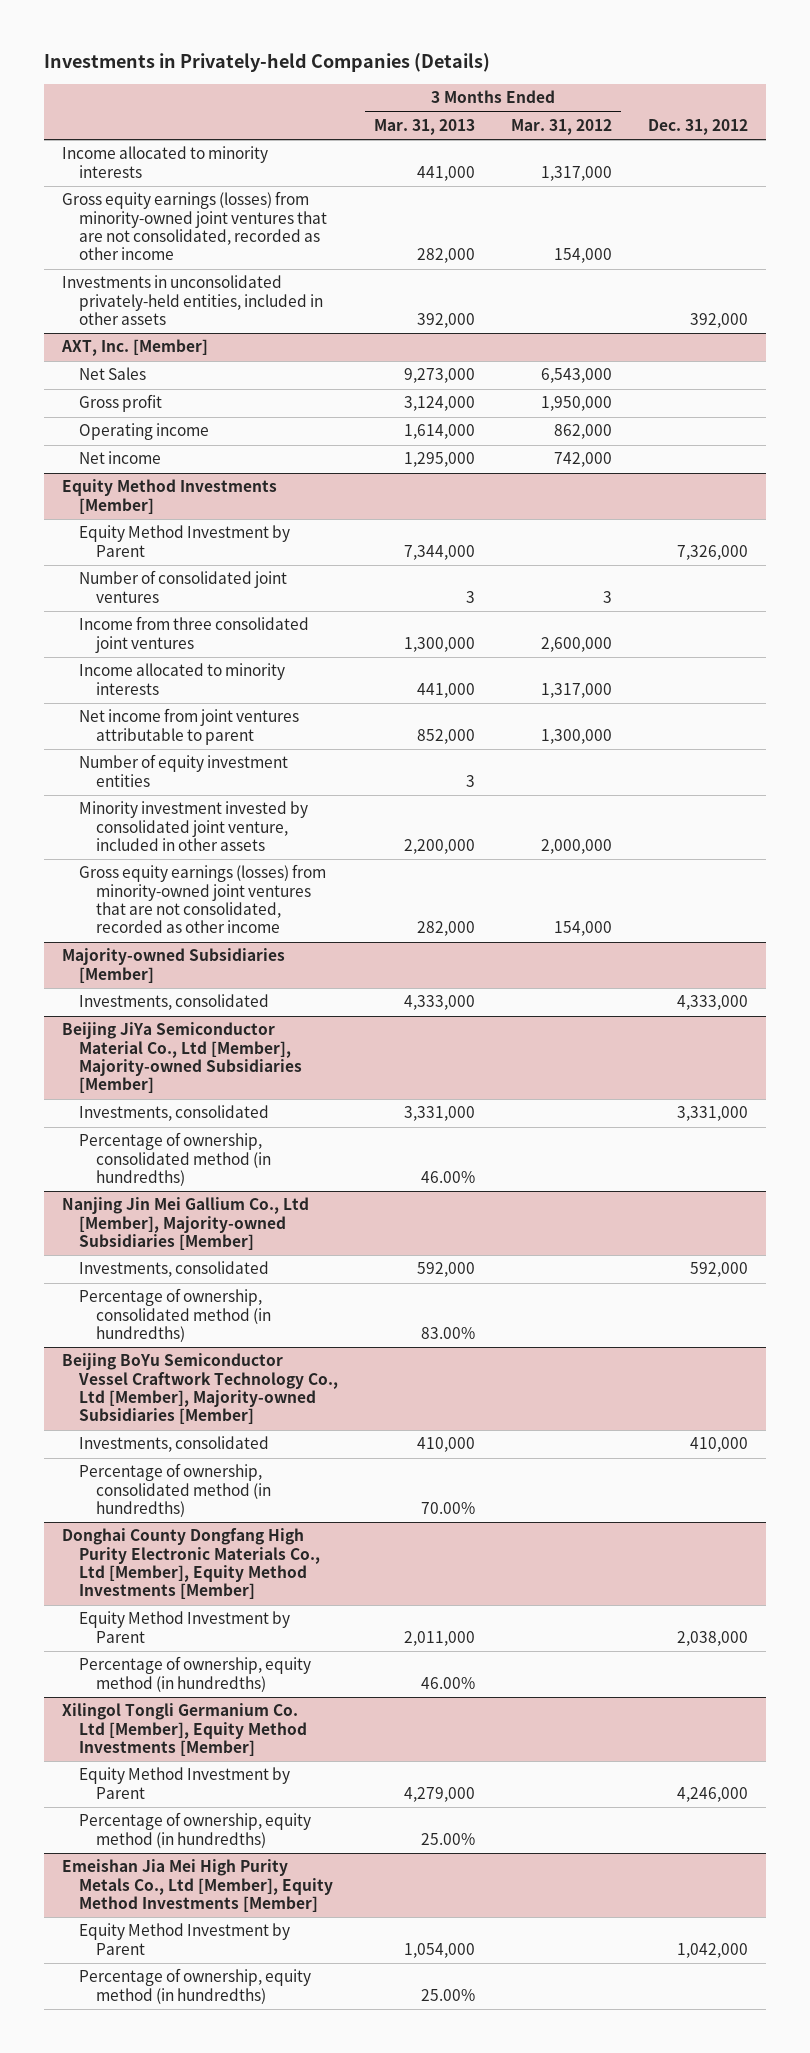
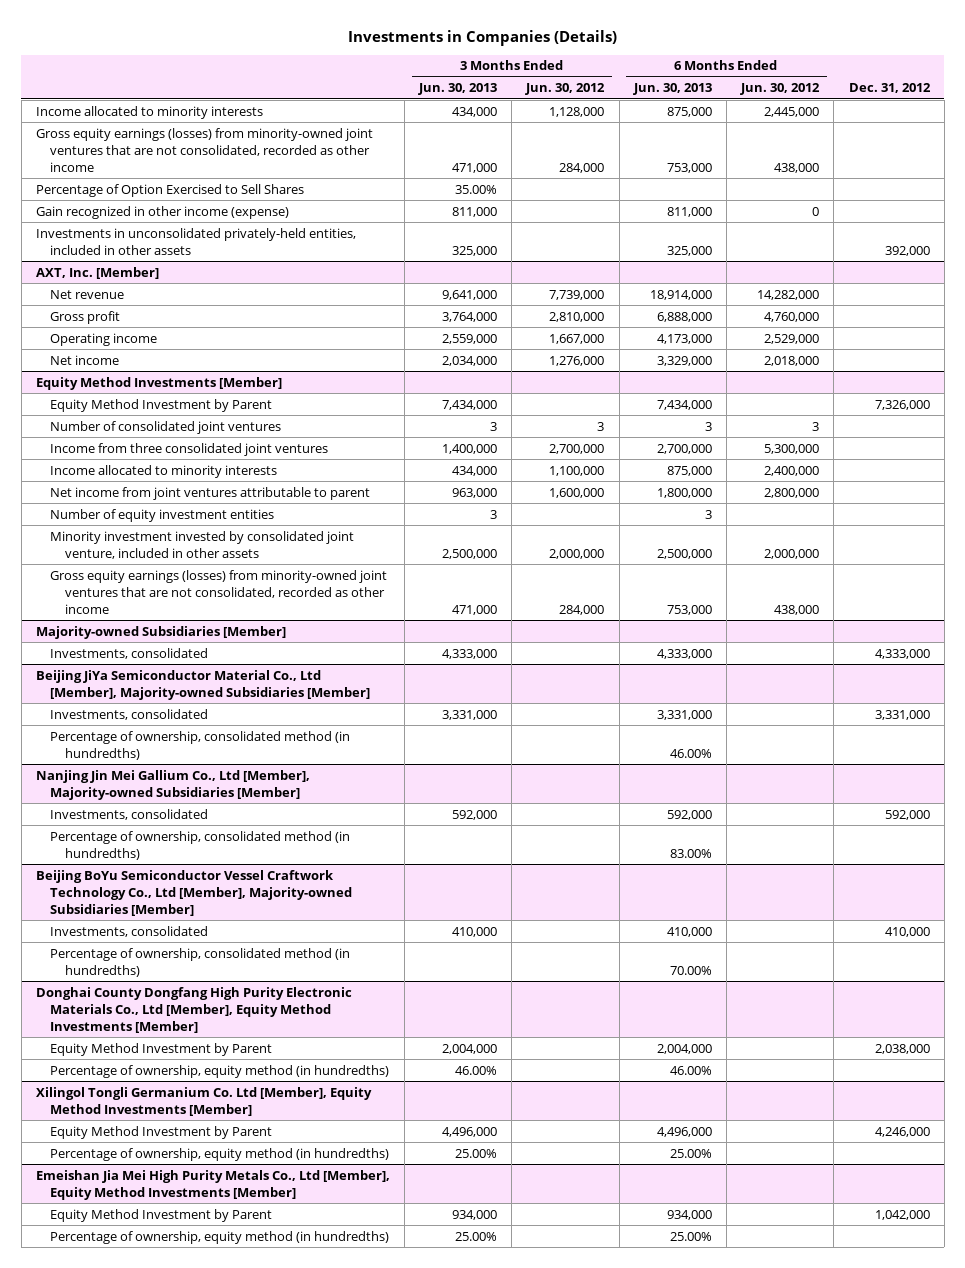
- Investments in Privately-held Companies (Details)
+ Investments in Companies (Details)
- | 3 Months Ended Mar. 31, 2013 | 3 Months Ended Mar. 31, 2012 | Dec. 31, 2012
+ | 3 Months Ended Jun. 30, 2013 | 3 Months Ended Jun. 30, 2012 | 6 Months Ended Jun. 30, 2013 | 6 Months Ended Jun. 30, 2012 | Dec. 31, 2012
+ Percentage of Option Exercised to Sell Shares | 35.00% | | | |
+ Gain recognized in other income (expense) | 811,000 | | 811,000 | 0 |
@ AXT, Inc. [Member]
- Net Sales | 9,273,000 | 6,543,000 |
+ Net revenue | 9,641,000 | 7,739,000 | 18,914,000 | 14,282,000 |

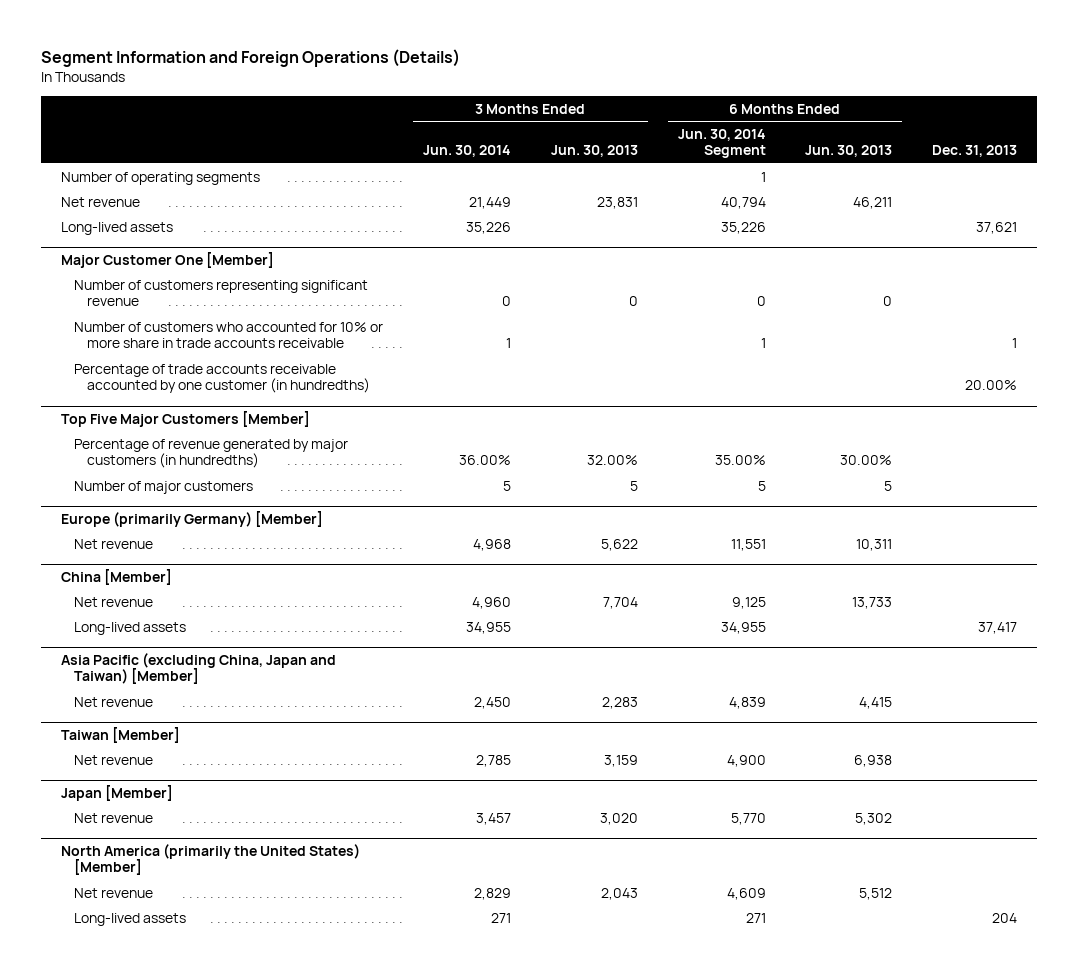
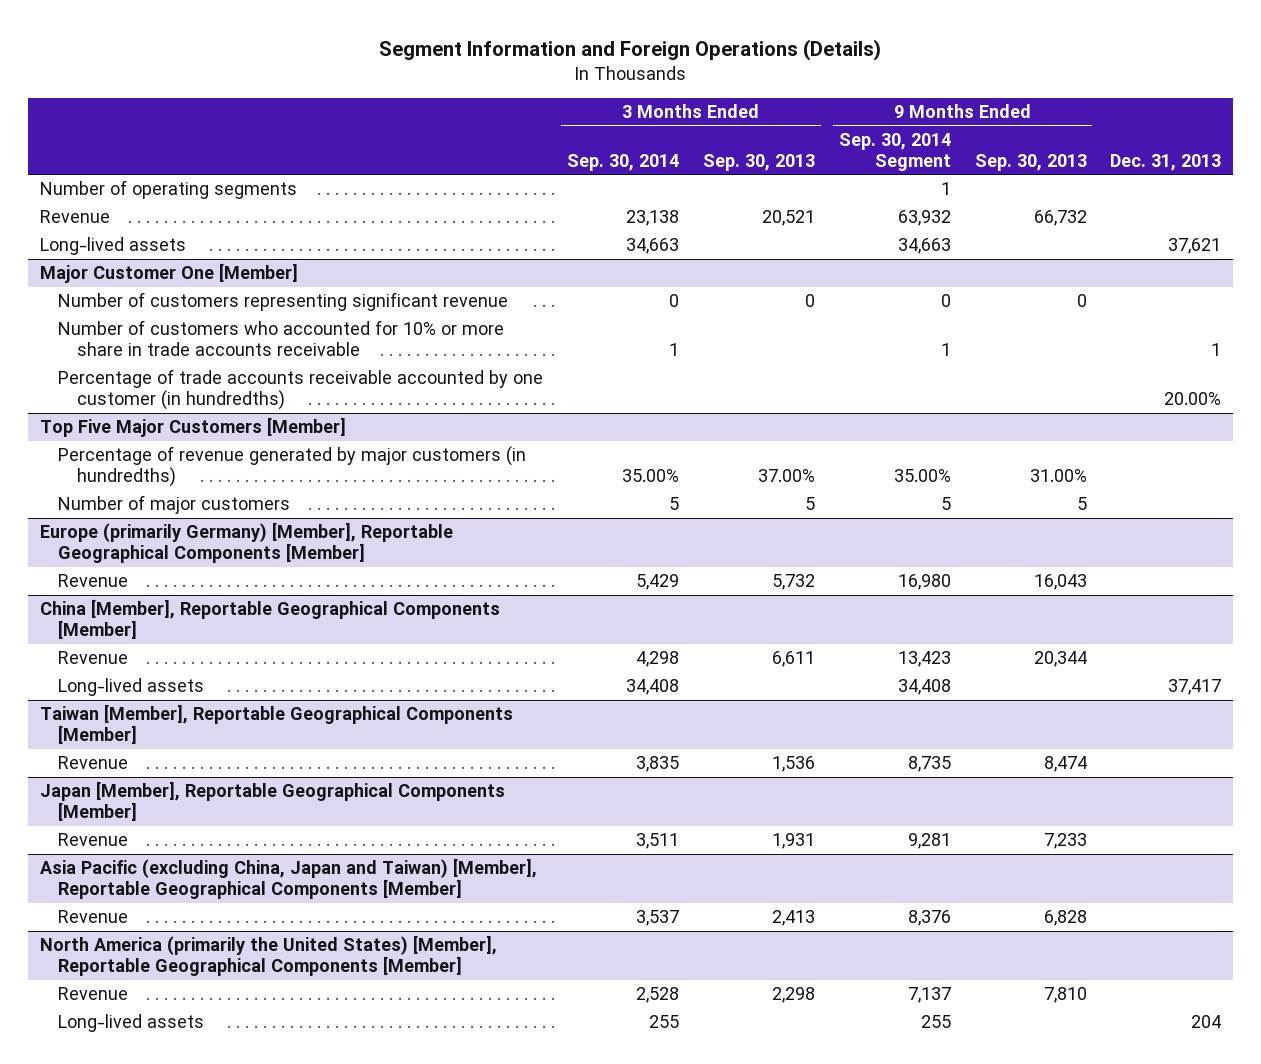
- | 3 Months Ended Jun. 30, 2014 | 3 Months Ended Jun. 30, 2013 | 6 Months Ended Jun. 30, 2014 Segment | 6 Months Ended Jun. 30, 2013 | Dec. 31, 2013
+ | 3 Months Ended Sep. 30, 2014 | 3 Months Ended Sep. 30, 2013 | 9 Months Ended Sep. 30, 2014 Segment | 9 Months Ended Sep. 30, 2013 | Dec. 31, 2013
- Net revenue | 21,449 | 23,831 | 40,794 | 46,211 |
+ Revenue | 23,138 | 20,521 | 63,932 | 66,732 |
- Europe (primarily Germany) [Member]
- Net revenue | 4,968 | 5,622 | 11,551 | 10,311 |
- China [Member]
- Net revenue | 4,960 | 7,704 | 9,125 | 13,733 |
+ Europe (primarily Germany) [Member], Reportable Geographical Components [Member]
+ Revenue | 5,429 | 5,732 | 16,980 | 16,043 |
+ China [Member], Reportable Geographical Components [Member]
+ Revenue | 4,298 | 6,611 | 13,423 | 20,344 |
- Asia Pacific (excluding China, Japan and Taiwan) [Member]
- Net revenue | 2,450 | 2,283 | 4,839 | 4,415 |
- Taiwan [Member]
- Net revenue | 2,785 | 3,159 | 4,900 | 6,938 |
- Japan [Member]
- Net revenue | 3,457 | 3,020 | 5,770 | 5,302 |
- North America (primarily the United States) [Member]
- Net revenue | 2,829 | 2,043 | 4,609 | 5,512 |
+ Taiwan [Member], Reportable Geographical Components [Member]
+ Revenue | 3,835 | 1,536 | 8,735 | 8,474 |
+ Japan [Member], Reportable Geographical Components [Member]
+ Revenue | 3,511 | 1,931 | 9,281 | 7,233 |
+ Asia Pacific (excluding China, Japan and Taiwan) [Member], Reportable Geographical Components [Member]
+ Revenue | 3,537 | 2,413 | 8,376 | 6,828 |
+ North America (primarily the United States) [Member], Reportable Geographical Components [Member]
+ Revenue | 2,528 | 2,298 | 7,137 | 7,810 |

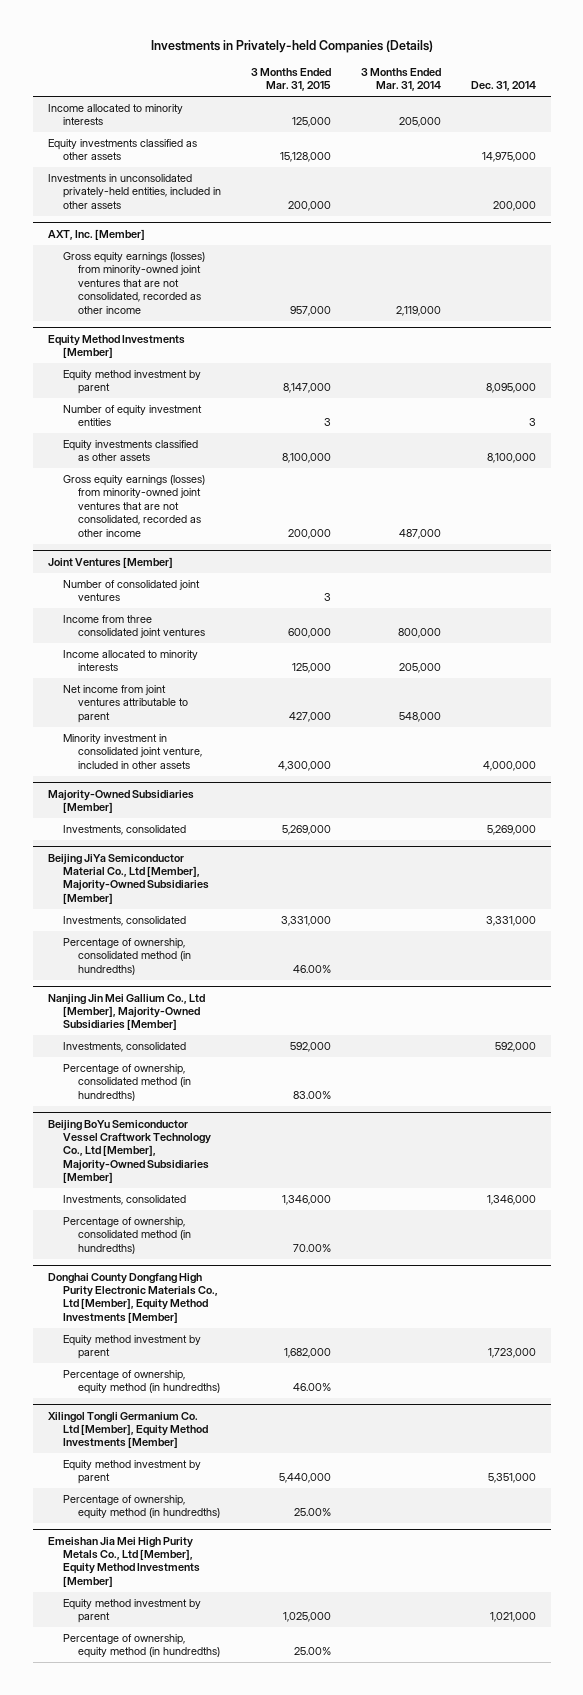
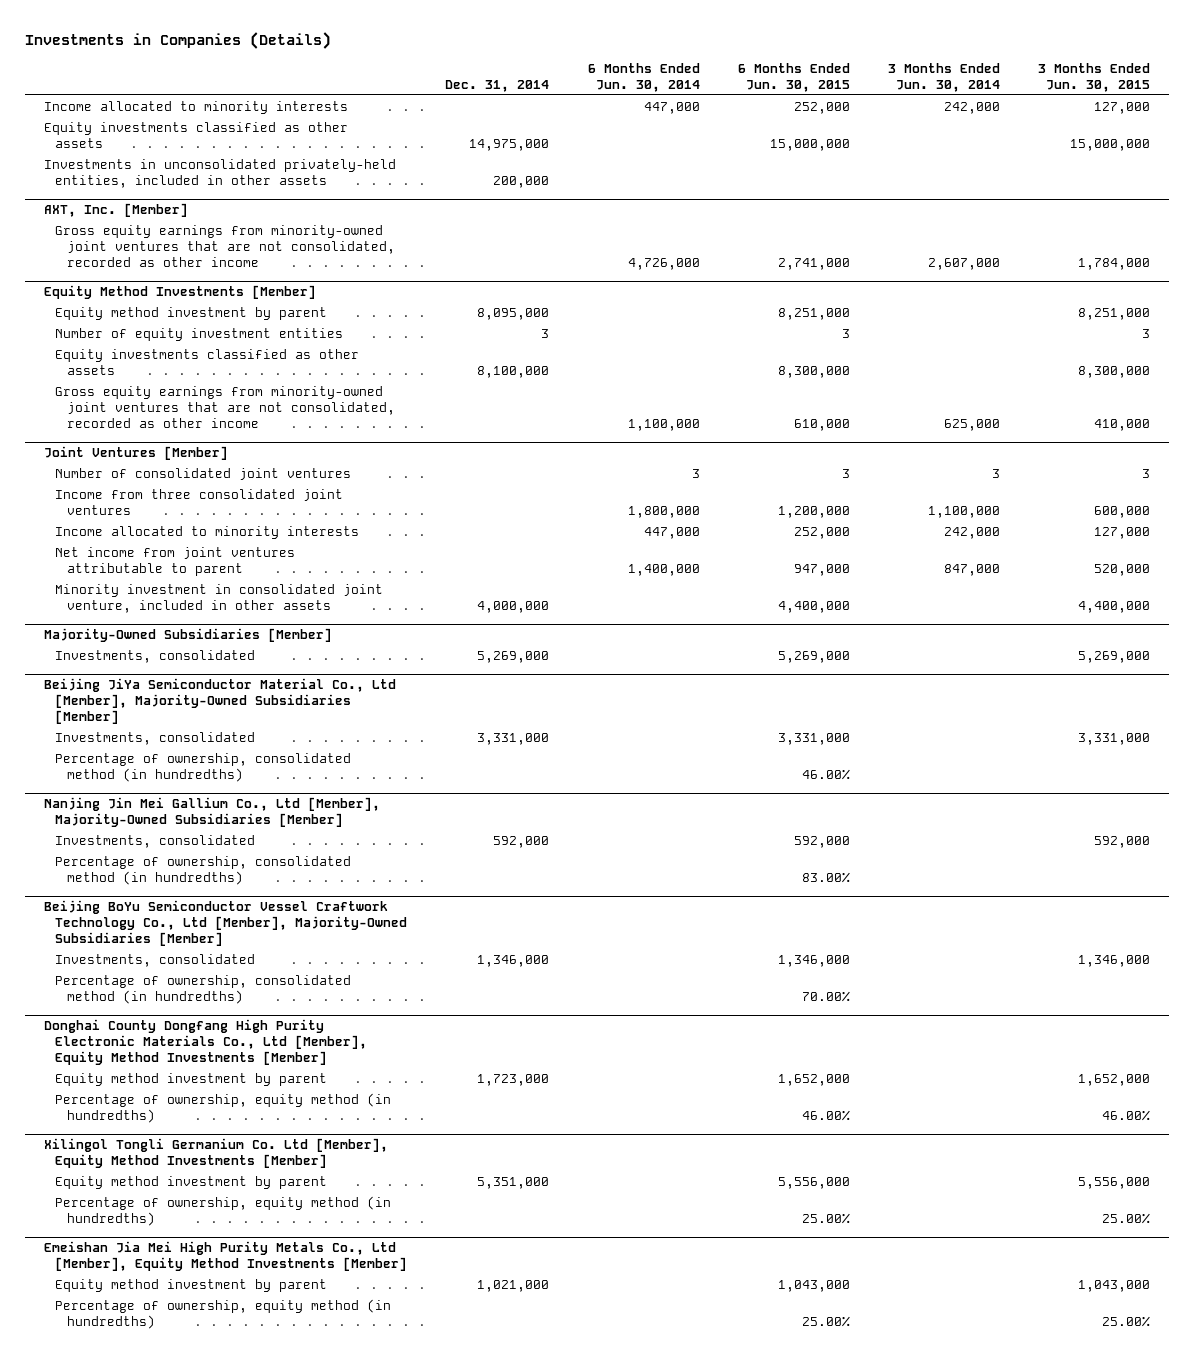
- Investments in Privately-held Companies (Details)
+ Investments in Companies (Details)
- | 3 Months Ended Mar. 31, 2015 | 3 Months Ended Mar. 31, 2014 | Dec. 31, 2014
+ | Dec. 31, 2014 | 6 Months Ended Jun. 30, 2014 | 6 Months Ended Jun. 30, 2015 | 3 Months Ended Jun. 30, 2014 | 3 Months Ended Jun. 30, 2015
@ AXT, Inc. [Member]
- Gross equity earnings (losses) from minority-owned joint ventures that are not consolidated, recorded as other income | 957,000 | 2,119,000 |
+ Gross equity earnings from minority-owned joint ventures that are not consolidated, recorded as other income | | 4,726,000 | 2,741,000 | 2,607,000 | 1,784,000
@ Equity Method Investments [Member]
- Gross equity earnings (losses) from minority-owned joint ventures that are not consolidated, recorded as other income | 200,000 | 487,000 |
+ Gross equity earnings from minority-owned joint ventures that are not consolidated, recorded as other income | | 1,100,000 | 610,000 | 625,000 | 410,000

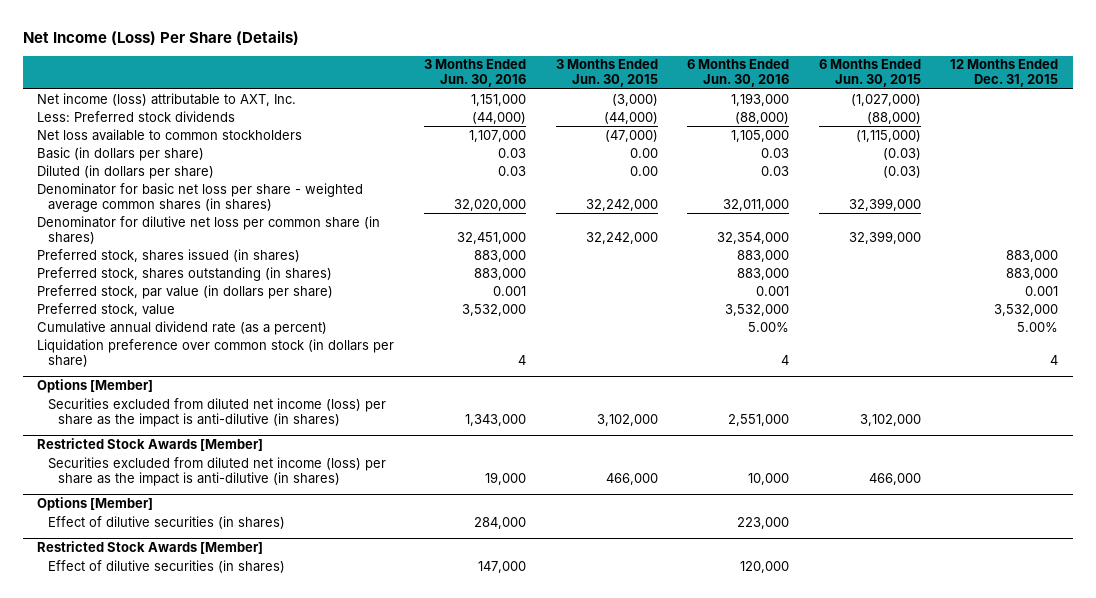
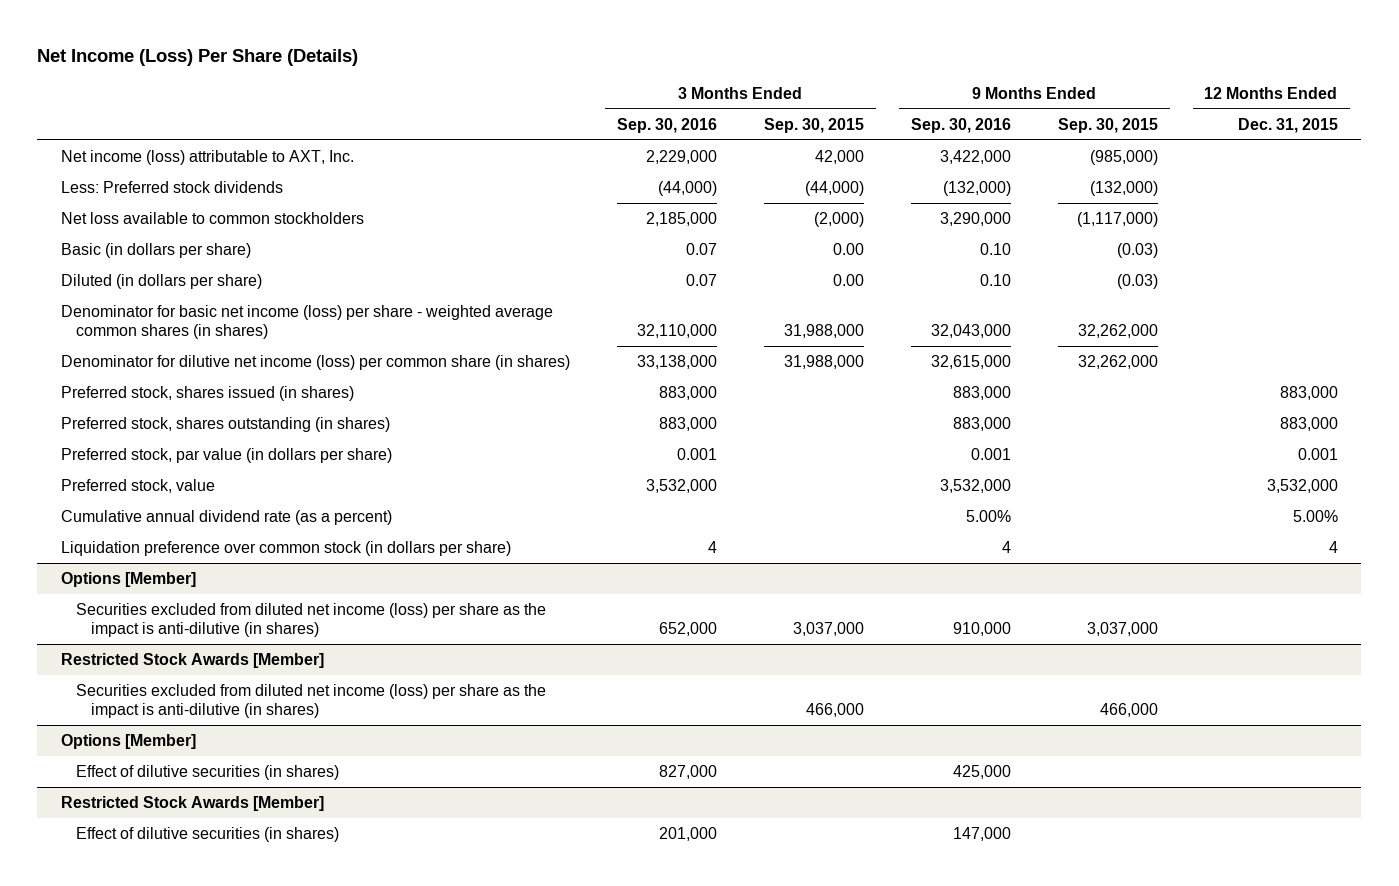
- | 3 Months Ended Jun. 30, 2016 | 3 Months Ended Jun. 30, 2015 | 6 Months Ended Jun. 30, 2016 | 6 Months Ended Jun. 30, 2015 | 12 Months Ended Dec. 31, 2015
+ | 3 Months Ended Sep. 30, 2016 | 3 Months Ended Sep. 30, 2015 | 9 Months Ended Sep. 30, 2016 | 9 Months Ended Sep. 30, 2015 | 12 Months Ended Dec. 31, 2015
- Denominator for basic net loss per share - weighted average common shares (in shares) | 32,020,000 | 32,242,000 | 32,011,000 | 32,399,000 |
- Denominator for dilutive net loss per common share (in shares) | 32,451,000 | 32,242,000 | 32,354,000 | 32,399,000 |
+ Denominator for basic net income (loss) per share - weighted average common shares (in shares) | 32,110,000 | 31,988,000 | 32,043,000 | 32,262,000 |
+ Denominator for dilutive net income (loss) per common share (in shares) | 33,138,000 | 31,988,000 | 32,615,000 | 32,262,000 |

